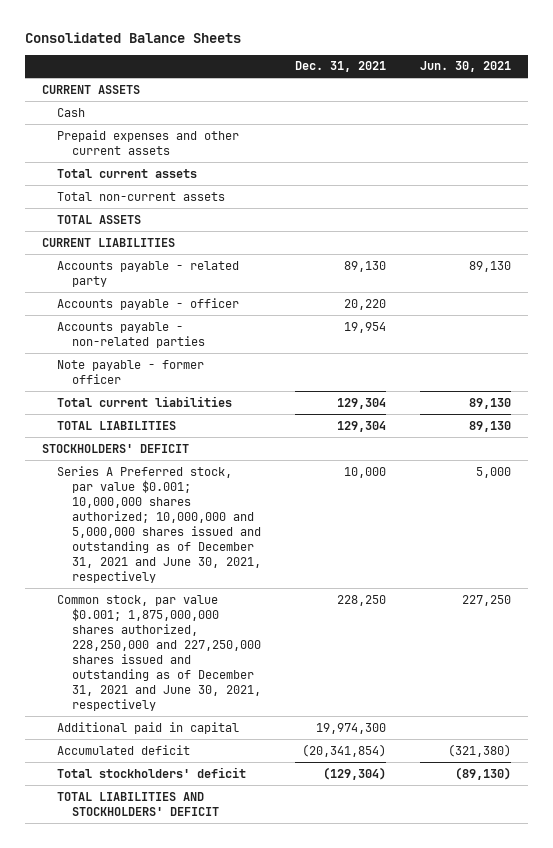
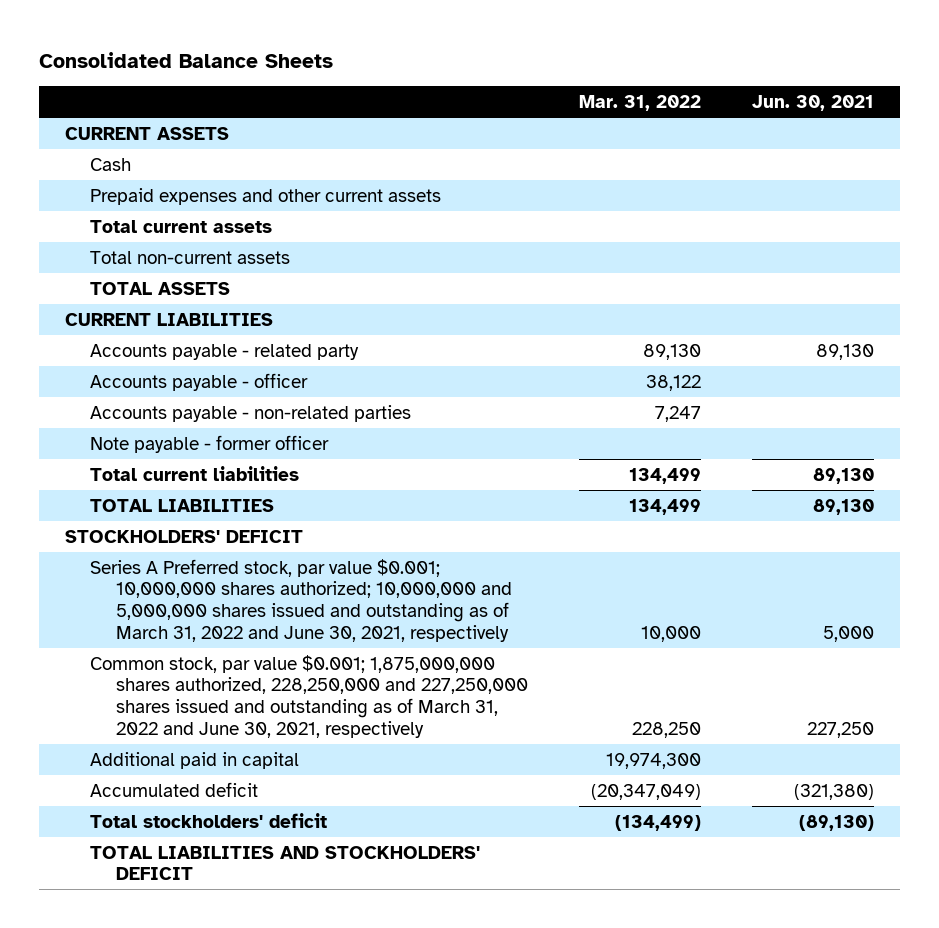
- | Dec. 31, 2021 | Jun. 30, 2021
+ | Mar. 31, 2022 | Jun. 30, 2021
- Series A Preferred stock, par value $0.001; 10,000,000 shares authorized; 10,000,000 and 5,000,000 shares issued and outstanding as of December 31, 2021 and June 30, 2021, respectively | 10,000 | 5,000
- Common stock, par value $0.001; 1,875,000,000 shares authorized, 228,250,000 and 227,250,000 shares issued and outstanding as of December 31, 2021 and June 30, 2021, respectively | 228,250 | 227,250
+ Series A Preferred stock, par value $0.001; 10,000,000 shares authorized; 10,000,000 and 5,000,000 shares issued and outstanding as of March 31, 2022 and June 30, 2021, respectively | 10,000 | 5,000
+ Common stock, par value $0.001; 1,875,000,000 shares authorized, 228,250,000 and 227,250,000 shares issued and outstanding as of March 31, 2022 and June 30, 2021, respectively | 228,250 | 227,250

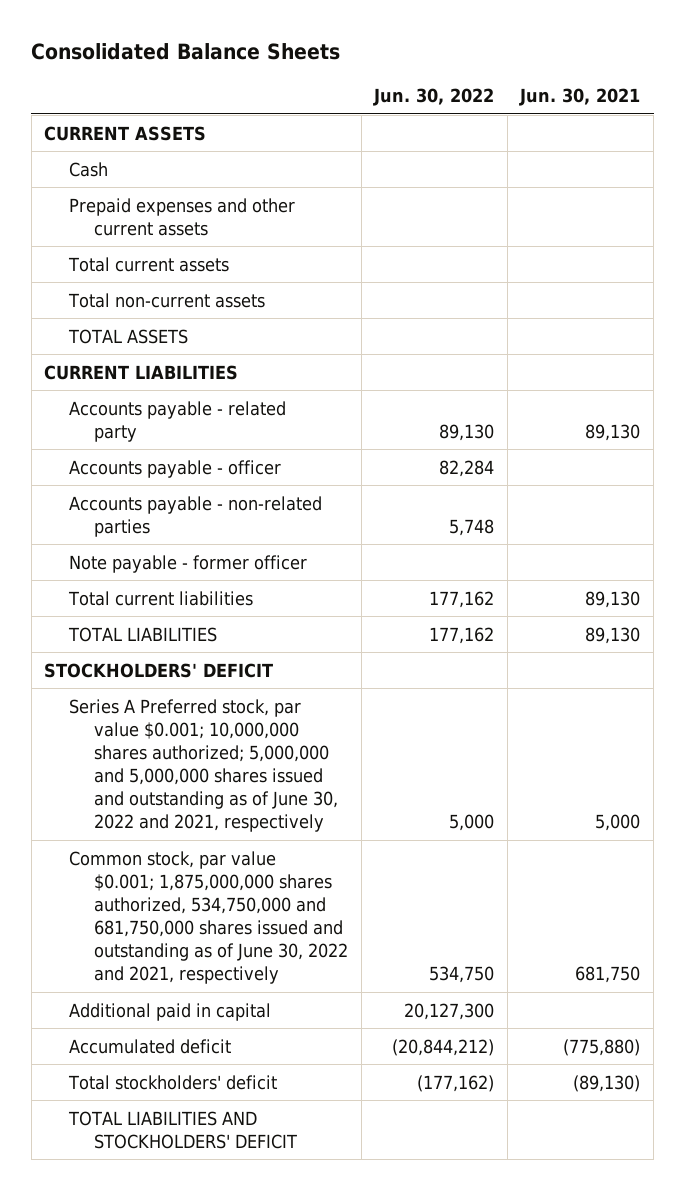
- | Mar. 31, 2022 | Jun. 30, 2021
+ | Jun. 30, 2022 | Jun. 30, 2021
- Series A Preferred stock, par value $0.001; 10,000,000 shares authorized; 10,000,000 and 5,000,000 shares issued and outstanding as of March 31, 2022 and June 30, 2021, respectively | 10,000 | 5,000
- Common stock, par value $0.001; 1,875,000,000 shares authorized, 228,250,000 and 227,250,000 shares issued and outstanding as of March 31, 2022 and June 30, 2021, respectively | 228,250 | 227,250
+ Series A Preferred stock, par value $0.001; 10,000,000 shares authorized; 5,000,000 and 5,000,000 shares issued and outstanding as of June 30, 2022 and 2021, respectively | 5,000 | 5,000
+ Common stock, par value $0.001; 1,875,000,000 shares authorized, 534,750,000 and 681,750,000 shares issued and outstanding as of June 30, 2022 and 2021, respectively | 534,750 | 681,750
- Accumulated deficit | (20,347,049) | (321,380)
+ Accumulated deficit | (20,844,212) | (775,880)

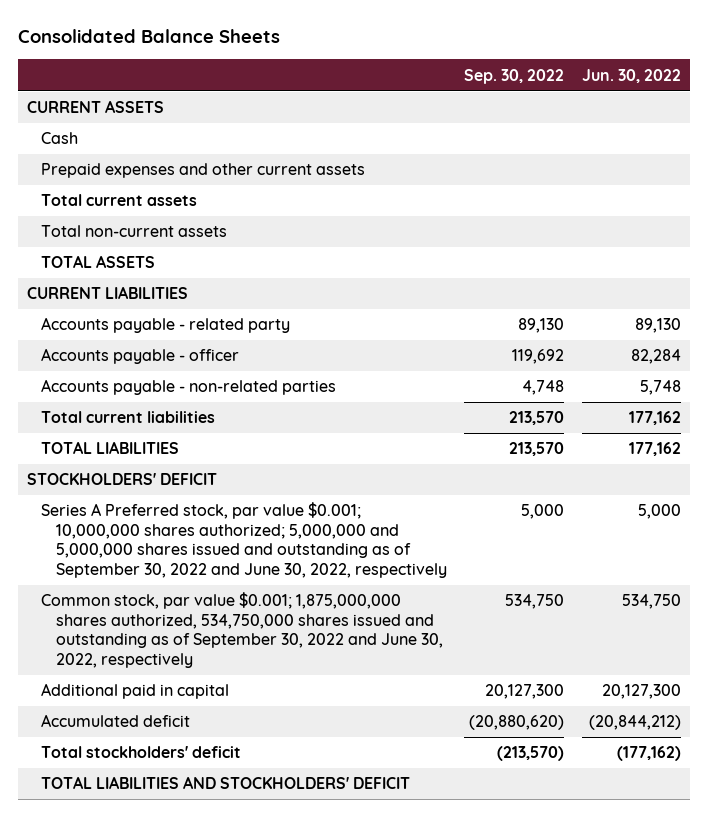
- | Jun. 30, 2022 | Jun. 30, 2021
+ | Sep. 30, 2022 | Jun. 30, 2022
- Note payable - former officer
- Series A Preferred stock, par value $0.001; 10,000,000 shares authorized; 5,000,000 and 5,000,000 shares issued and outstanding as of June 30, 2022 and 2021, respectively | 5,000 | 5,000
- Common stock, par value $0.001; 1,875,000,000 shares authorized, 534,750,000 and 681,750,000 shares issued and outstanding as of June 30, 2022 and 2021, respectively | 534,750 | 681,750
+ Series A Preferred stock, par value $0.001; 10,000,000 shares authorized; 5,000,000 and 5,000,000 shares issued and outstanding as of September 30, 2022 and June 30, 2022, respectively | 5,000 | 5,000
+ Common stock, par value $0.001; 1,875,000,000 shares authorized, 534,750,000 shares issued and outstanding as of September 30, 2022 and June 30, 2022, respectively | 534,750 | 534,750

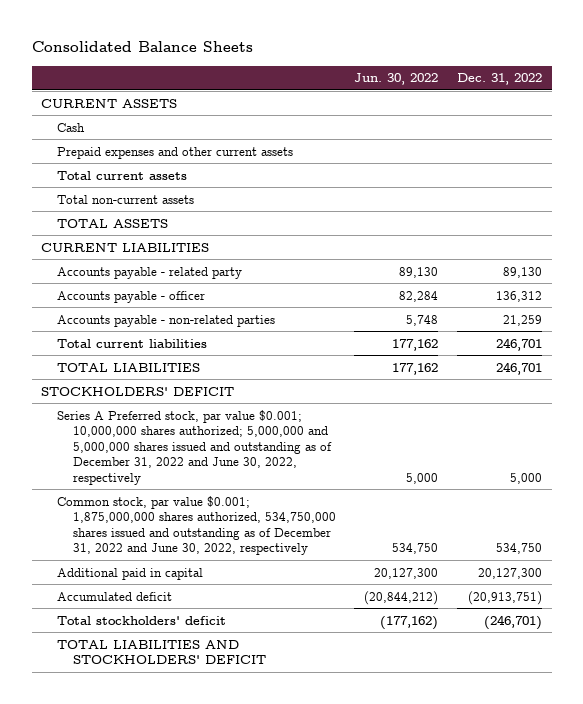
- | Sep. 30, 2022 | Jun. 30, 2022
+ | Jun. 30, 2022 | Dec. 31, 2022
- Series A Preferred stock, par value $0.001; 10,000,000 shares authorized; 5,000,000 and 5,000,000 shares issued and outstanding as of September 30, 2022 and June 30, 2022, respectively | 5,000 | 5,000
- Common stock, par value $0.001; 1,875,000,000 shares authorized, 534,750,000 shares issued and outstanding as of September 30, 2022 and June 30, 2022, respectively | 534,750 | 534,750
+ Series A Preferred stock, par value $0.001; 10,000,000 shares authorized; 5,000,000 and 5,000,000 shares issued and outstanding as of December 31, 2022 and June 30, 2022, respectively | 5,000 | 5,000
+ Common stock, par value $0.001; 1,875,000,000 shares authorized, 534,750,000 shares issued and outstanding as of December 31, 2022 and June 30, 2022, respectively | 534,750 | 534,750

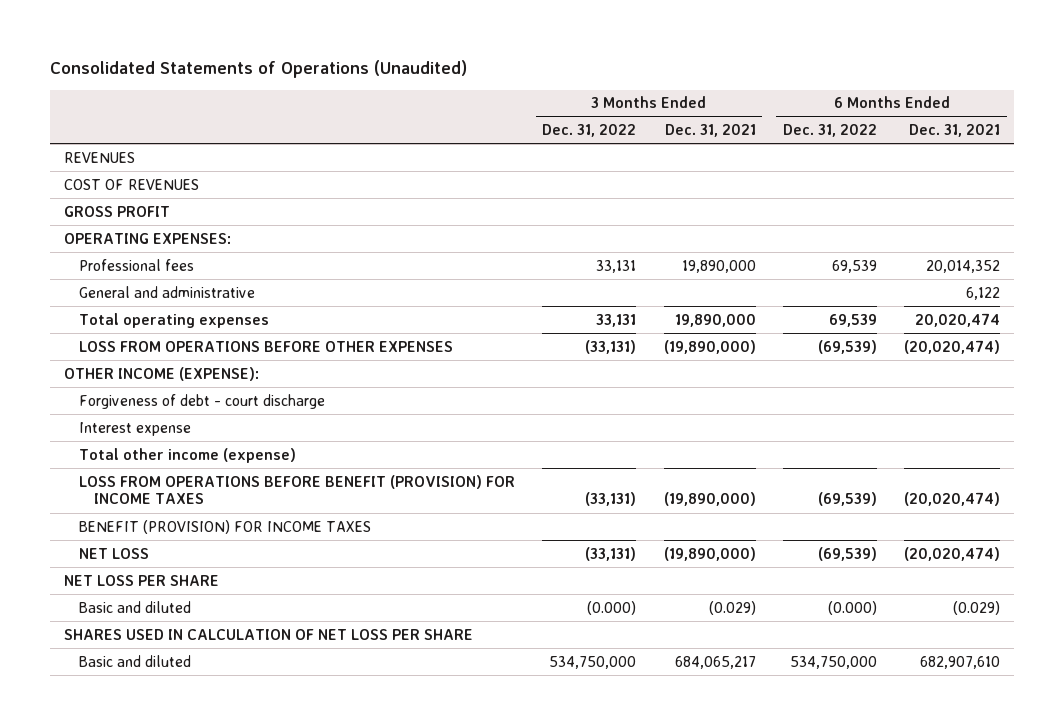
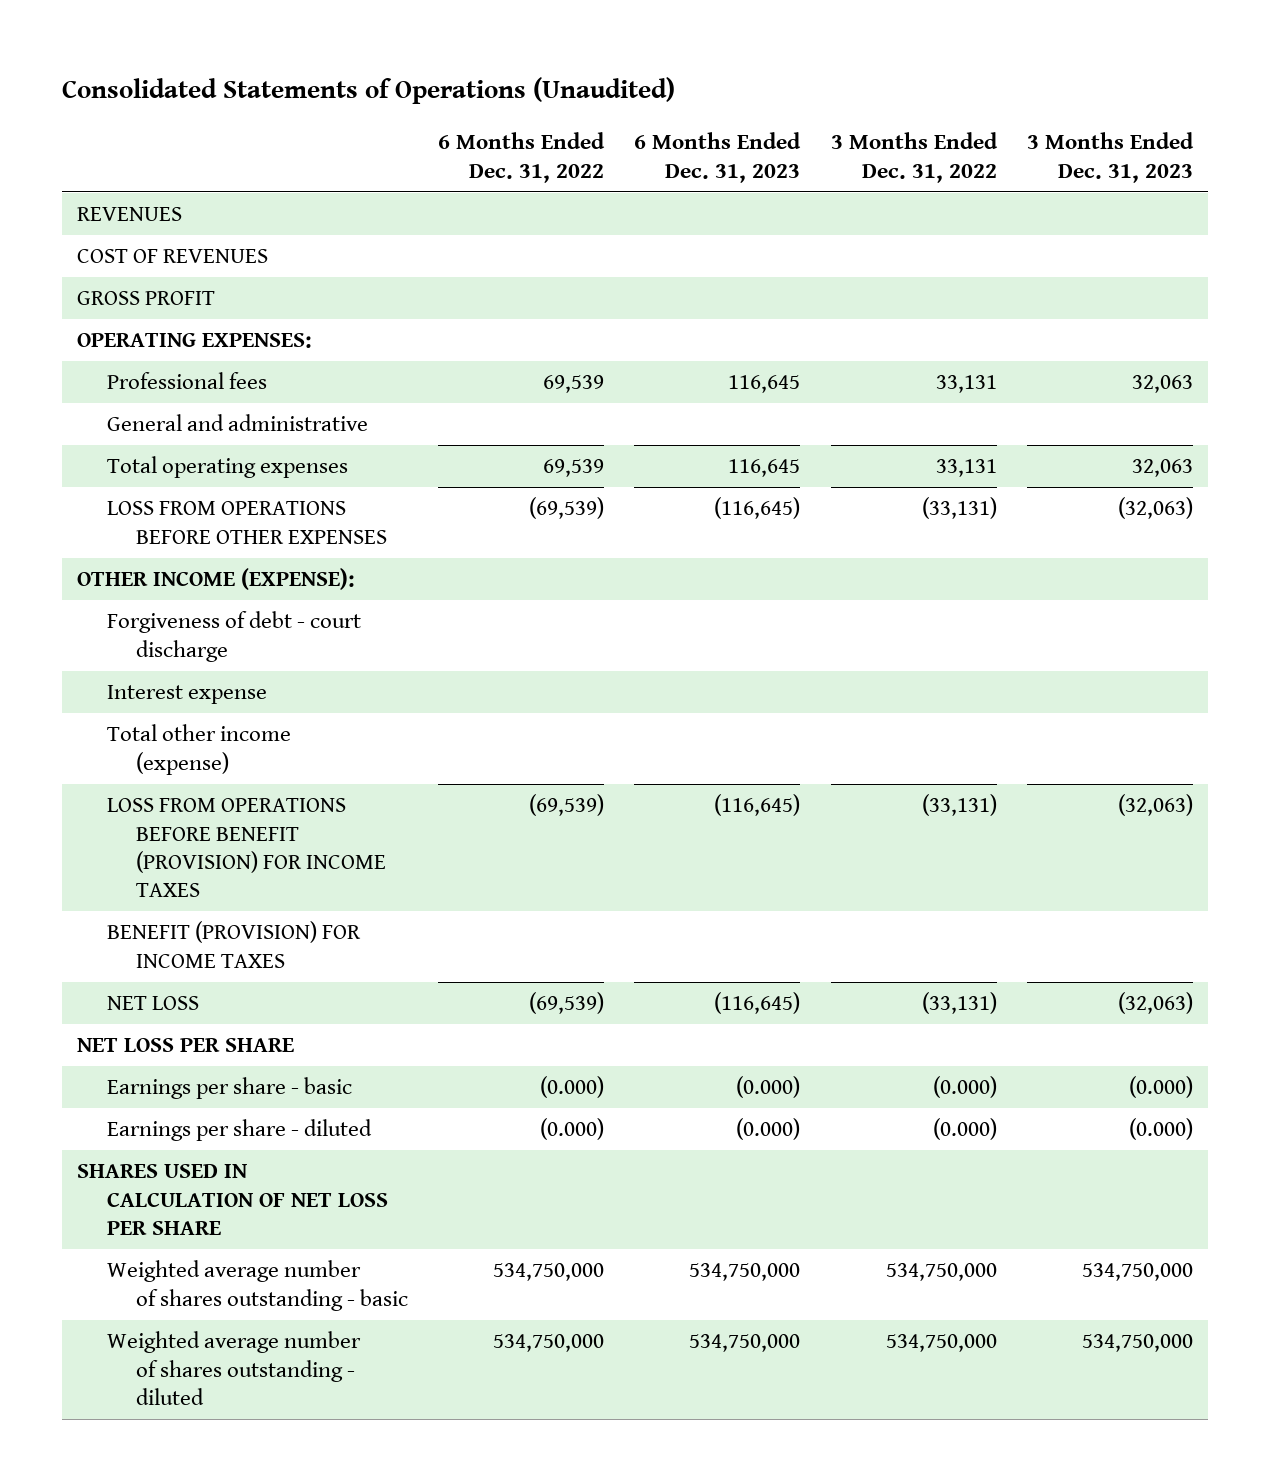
- | 3 Months Ended Dec. 31, 2022 | 3 Months Ended Dec. 31, 2021 | 6 Months Ended Dec. 31, 2022 | 6 Months Ended Dec. 31, 2021
+ | 6 Months Ended Dec. 31, 2022 | 6 Months Ended Dec. 31, 2023 | 3 Months Ended Dec. 31, 2022 | 3 Months Ended Dec. 31, 2023
- Basic and diluted | (0.000) | (0.029) | (0.000) | (0.029)
+ Earnings per share - basic | (0.000) | (0.000) | (0.000) | (0.000)
+ Earnings per share - diluted | (0.000) | (0.000) | (0.000) | (0.000)
- Basic and diluted | 534,750,000 | 684,065,217 | 534,750,000 | 682,907,610
+ Weighted average number of shares outstanding - basic | 534,750,000 | 534,750,000 | 534,750,000 | 534,750,000
+ Weighted average number of shares outstanding - diluted | 534,750,000 | 534,750,000 | 534,750,000 | 534,750,000

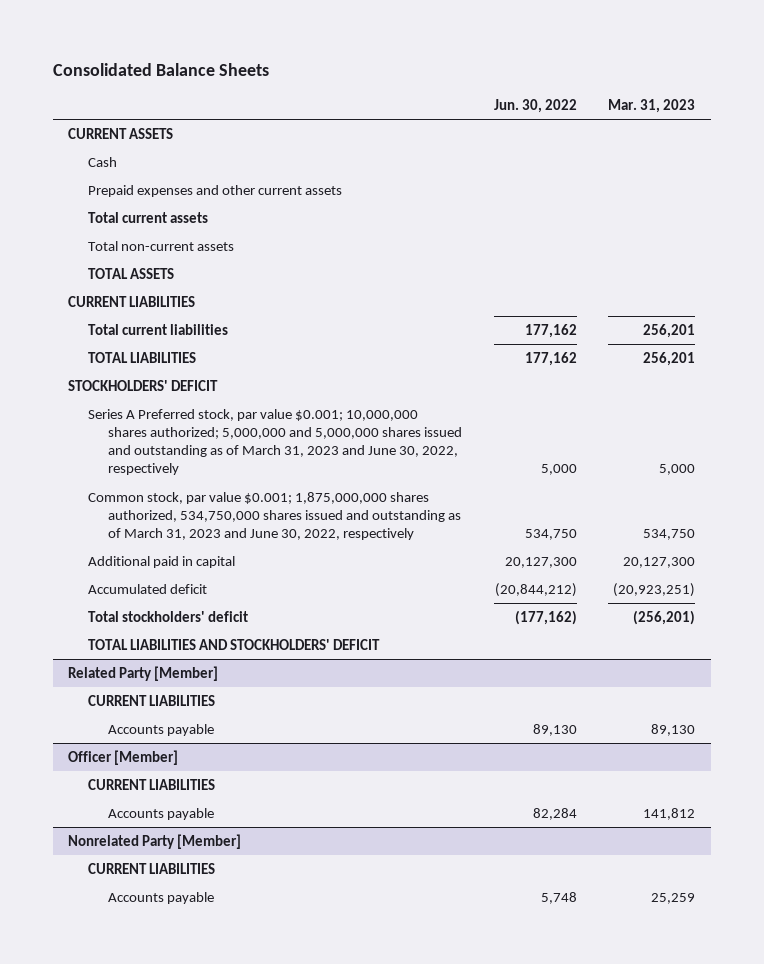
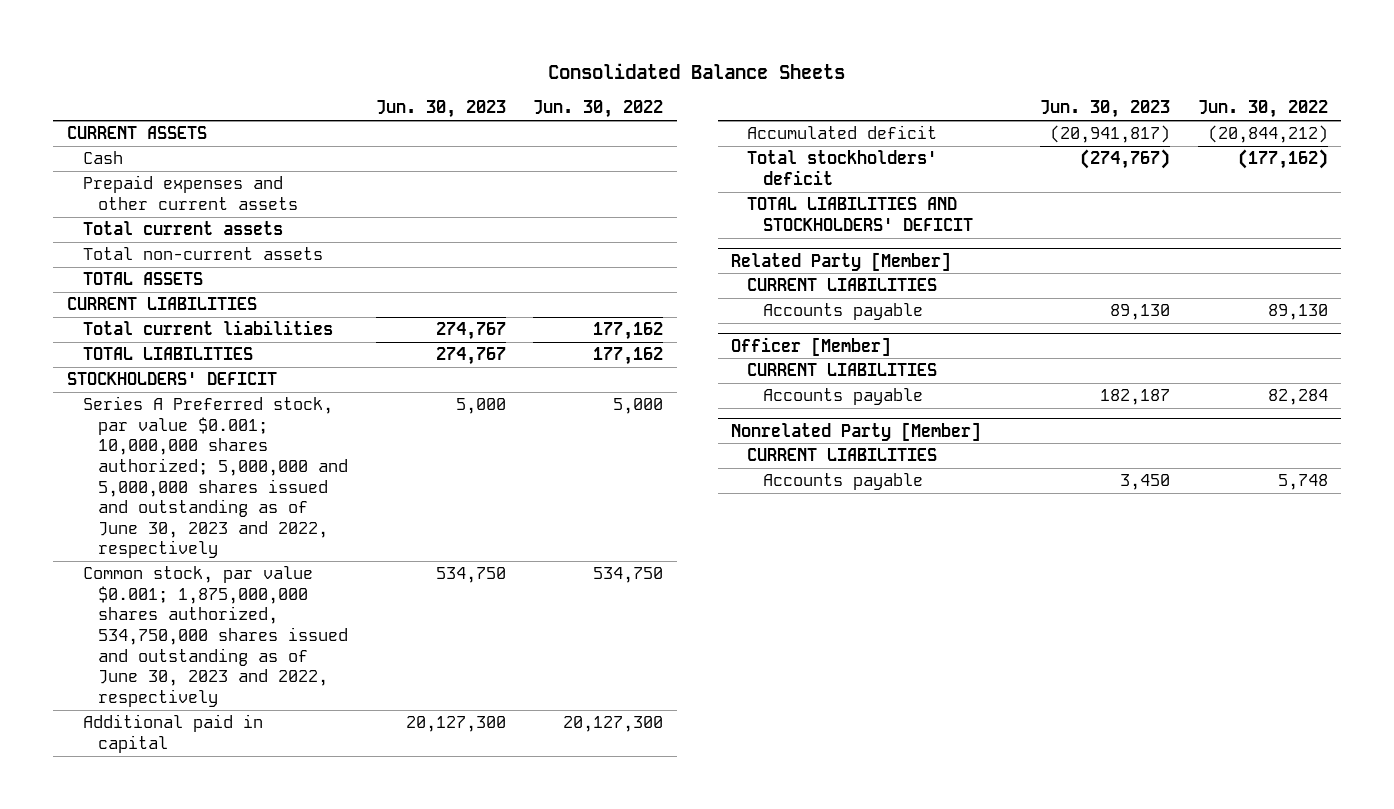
- | Jun. 30, 2022 | Mar. 31, 2023
+ | Jun. 30, 2023 | Jun. 30, 2022
- Series A Preferred stock, par value $0.001; 10,000,000 shares authorized; 5,000,000 and 5,000,000 shares issued and outstanding as of March 31, 2023 and June 30, 2022, respectively | 5,000 | 5,000
- Common stock, par value $0.001; 1,875,000,000 shares authorized, 534,750,000 shares issued and outstanding as of March 31, 2023 and June 30, 2022, respectively | 534,750 | 534,750
+ Series A Preferred stock, par value $0.001; 10,000,000 shares authorized; 5,000,000 and 5,000,000 shares issued and outstanding as of June 30, 2023 and 2022, respectively | 5,000 | 5,000
+ Common stock, par value $0.001; 1,875,000,000 shares authorized, 534,750,000 shares issued and outstanding as of June 30, 2023 and 2022, respectively | 534,750 | 534,750

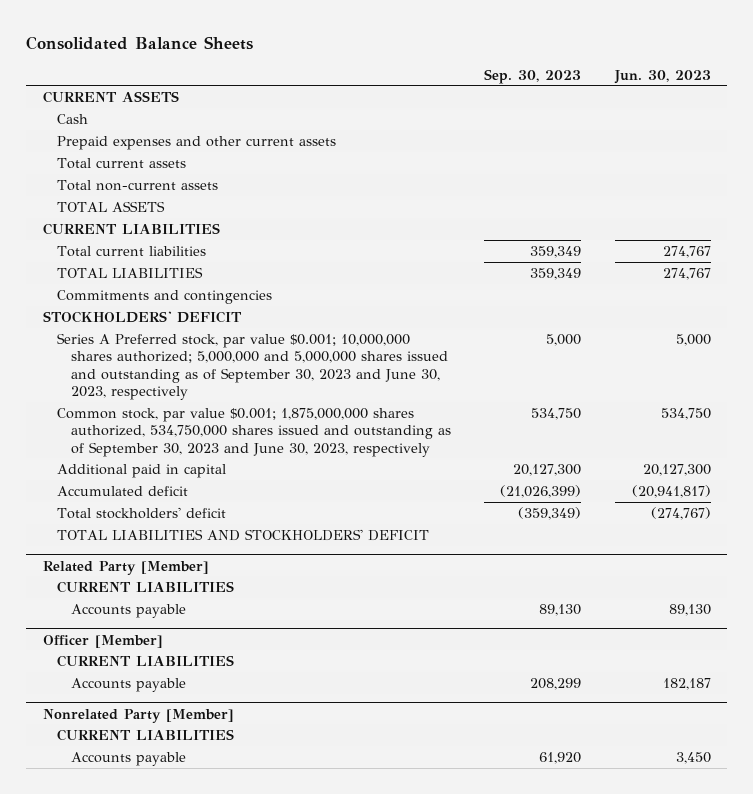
- | Jun. 30, 2023 | Jun. 30, 2022
+ | Sep. 30, 2023 | Jun. 30, 2023
+ Commitments and contingencies
- Series A Preferred stock, par value $0.001; 10,000,000 shares authorized; 5,000,000 and 5,000,000 shares issued and outstanding as of June 30, 2023 and 2022, respectively | 5,000 | 5,000
- Common stock, par value $0.001; 1,875,000,000 shares authorized, 534,750,000 shares issued and outstanding as of June 30, 2023 and 2022, respectively | 534,750 | 534,750
+ Series A Preferred stock, par value $0.001; 10,000,000 shares authorized; 5,000,000 and 5,000,000 shares issued and outstanding as of September 30, 2023 and June 30, 2023, respectively | 5,000 | 5,000
+ Common stock, par value $0.001; 1,875,000,000 shares authorized, 534,750,000 shares issued and outstanding as of September 30, 2023 and June 30, 2023, respectively | 534,750 | 534,750

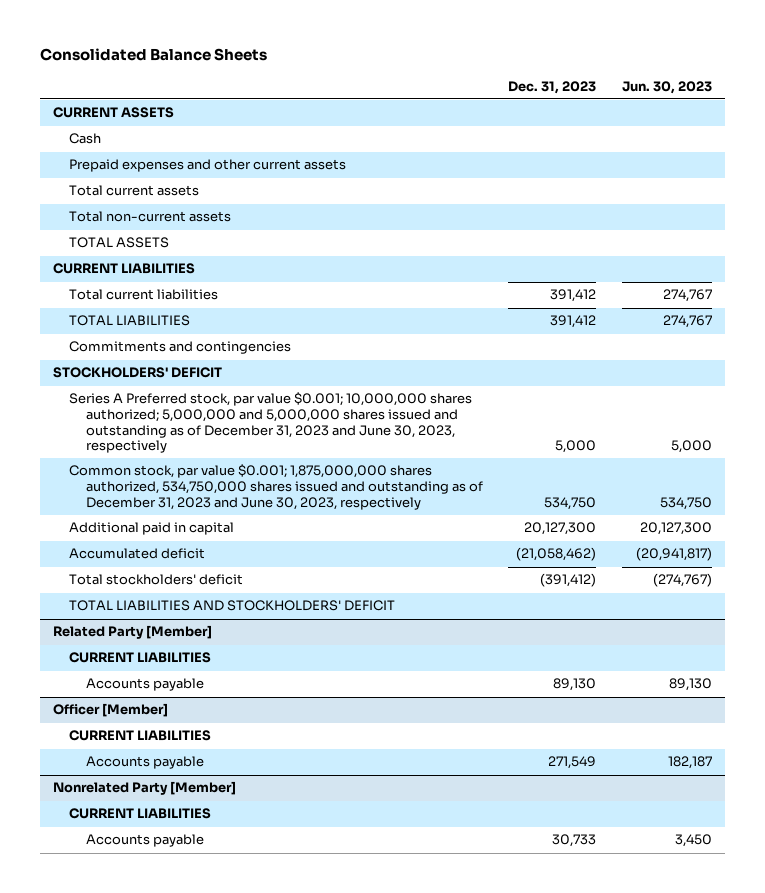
- | Sep. 30, 2023 | Jun. 30, 2023
+ | Dec. 31, 2023 | Jun. 30, 2023
- Series A Preferred stock, par value $0.001; 10,000,000 shares authorized; 5,000,000 and 5,000,000 shares issued and outstanding as of September 30, 2023 and June 30, 2023, respectively | 5,000 | 5,000
- Common stock, par value $0.001; 1,875,000,000 shares authorized, 534,750,000 shares issued and outstanding as of September 30, 2023 and June 30, 2023, respectively | 534,750 | 534,750
+ Series A Preferred stock, par value $0.001; 10,000,000 shares authorized; 5,000,000 and 5,000,000 shares issued and outstanding as of December 31, 2023 and June 30, 2023, respectively | 5,000 | 5,000
+ Common stock, par value $0.001; 1,875,000,000 shares authorized, 534,750,000 shares issued and outstanding as of December 31, 2023 and June 30, 2023, respectively | 534,750 | 534,750

